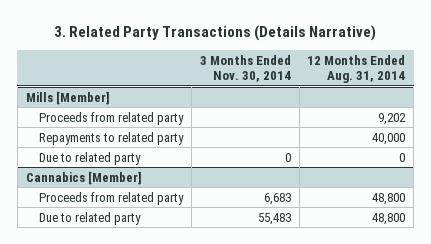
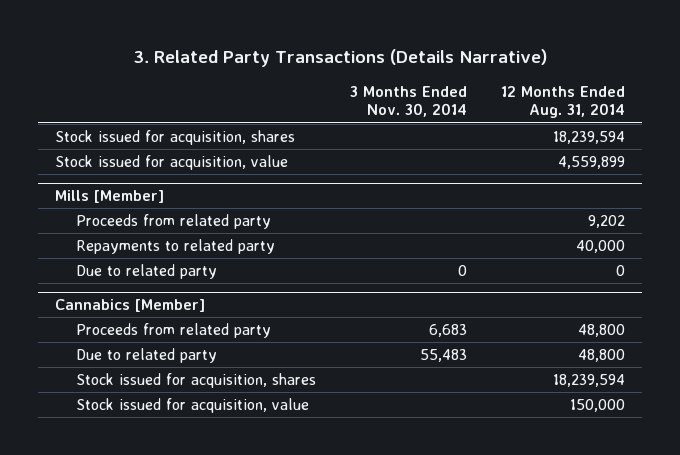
+ Stock issued for acquisition, shares | | 18,239,594
+ Stock issued for acquisition, value | | 4,559,899
@ Cannabics [Member]
+ Stock issued for acquisition, shares | | 18,239,594
+ Stock issued for acquisition, value | | 150,000

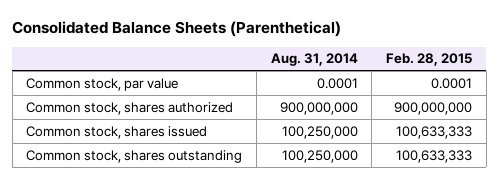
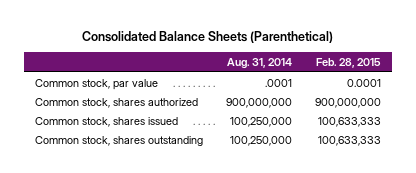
- Common stock, par value | 0.0001 | 0.0001
+ Common stock, par value | .0001 | 0.0001

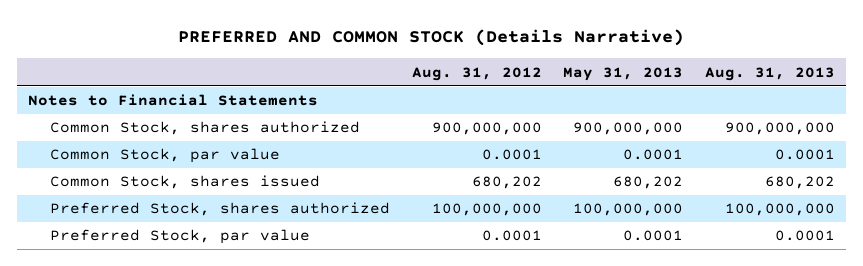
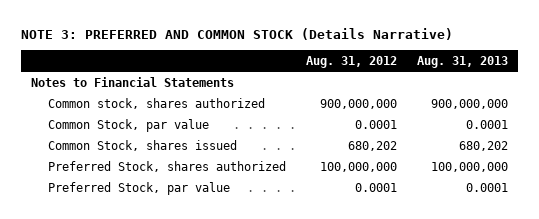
- PREFERRED AND COMMON STOCK (Details Narrative)
+ NOTE 3: PREFERRED AND COMMON STOCK (Details Narrative)
- | Aug. 31, 2012 | May 31, 2013 | Aug. 31, 2013
+ | Aug. 31, 2012 | Aug. 31, 2013
- Common Stock, shares authorized | 900,000,000 | 900,000,000 | 900,000,000
+ Common stock, shares authorized | 900,000,000 | 900,000,000

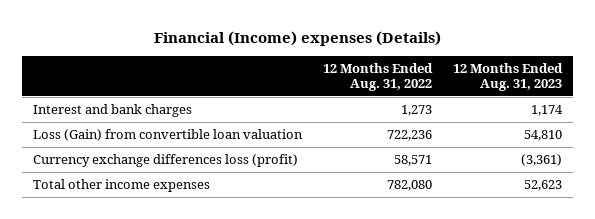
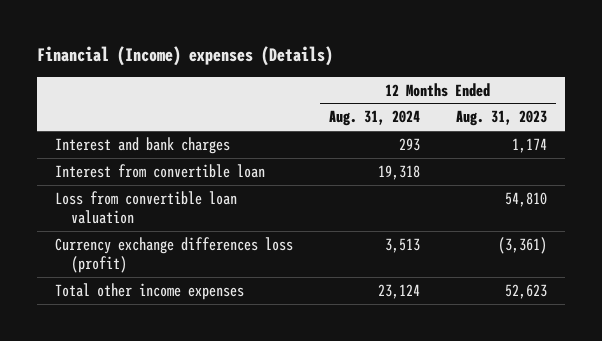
- | 12 Months Ended Aug. 31, 2022 | 12 Months Ended Aug. 31, 2023
+ | 12 Months Ended Aug. 31, 2024 | 12 Months Ended Aug. 31, 2023
- Loss (Gain) from convertible loan valuation | 722,236 | 54,810
+ Interest from convertible loan | 19,318 |
+ Loss from convertible loan valuation | | 54,810

